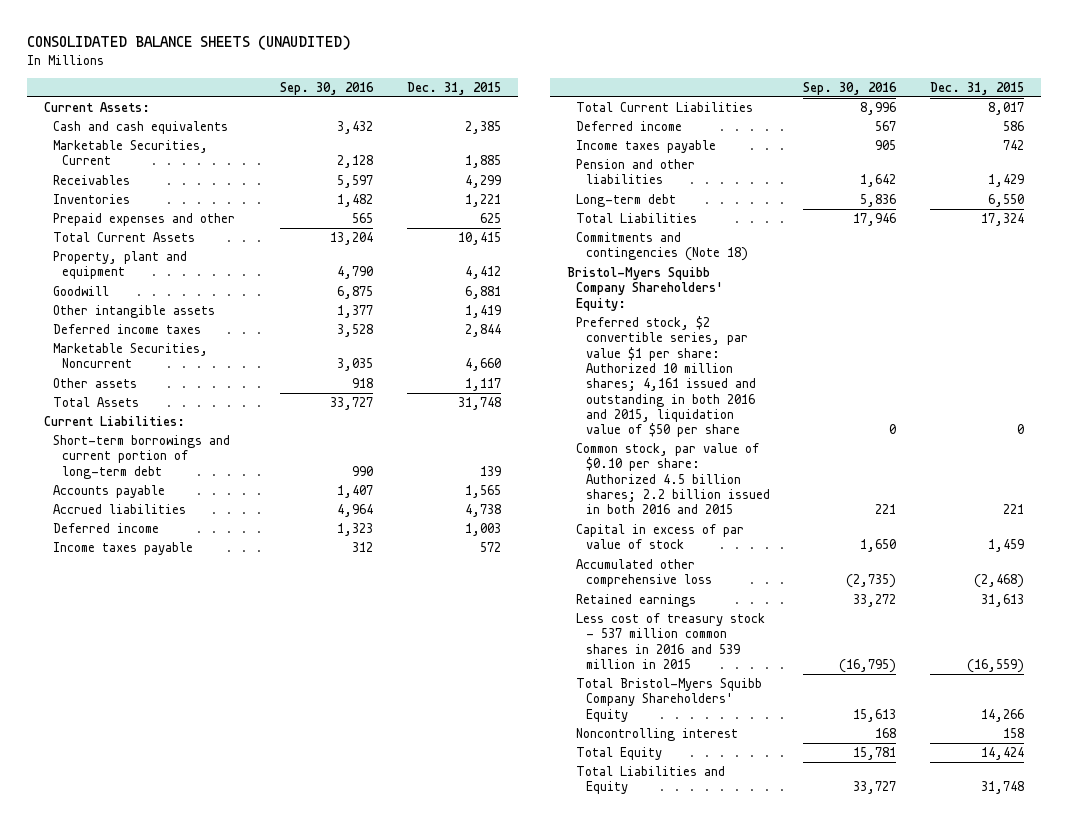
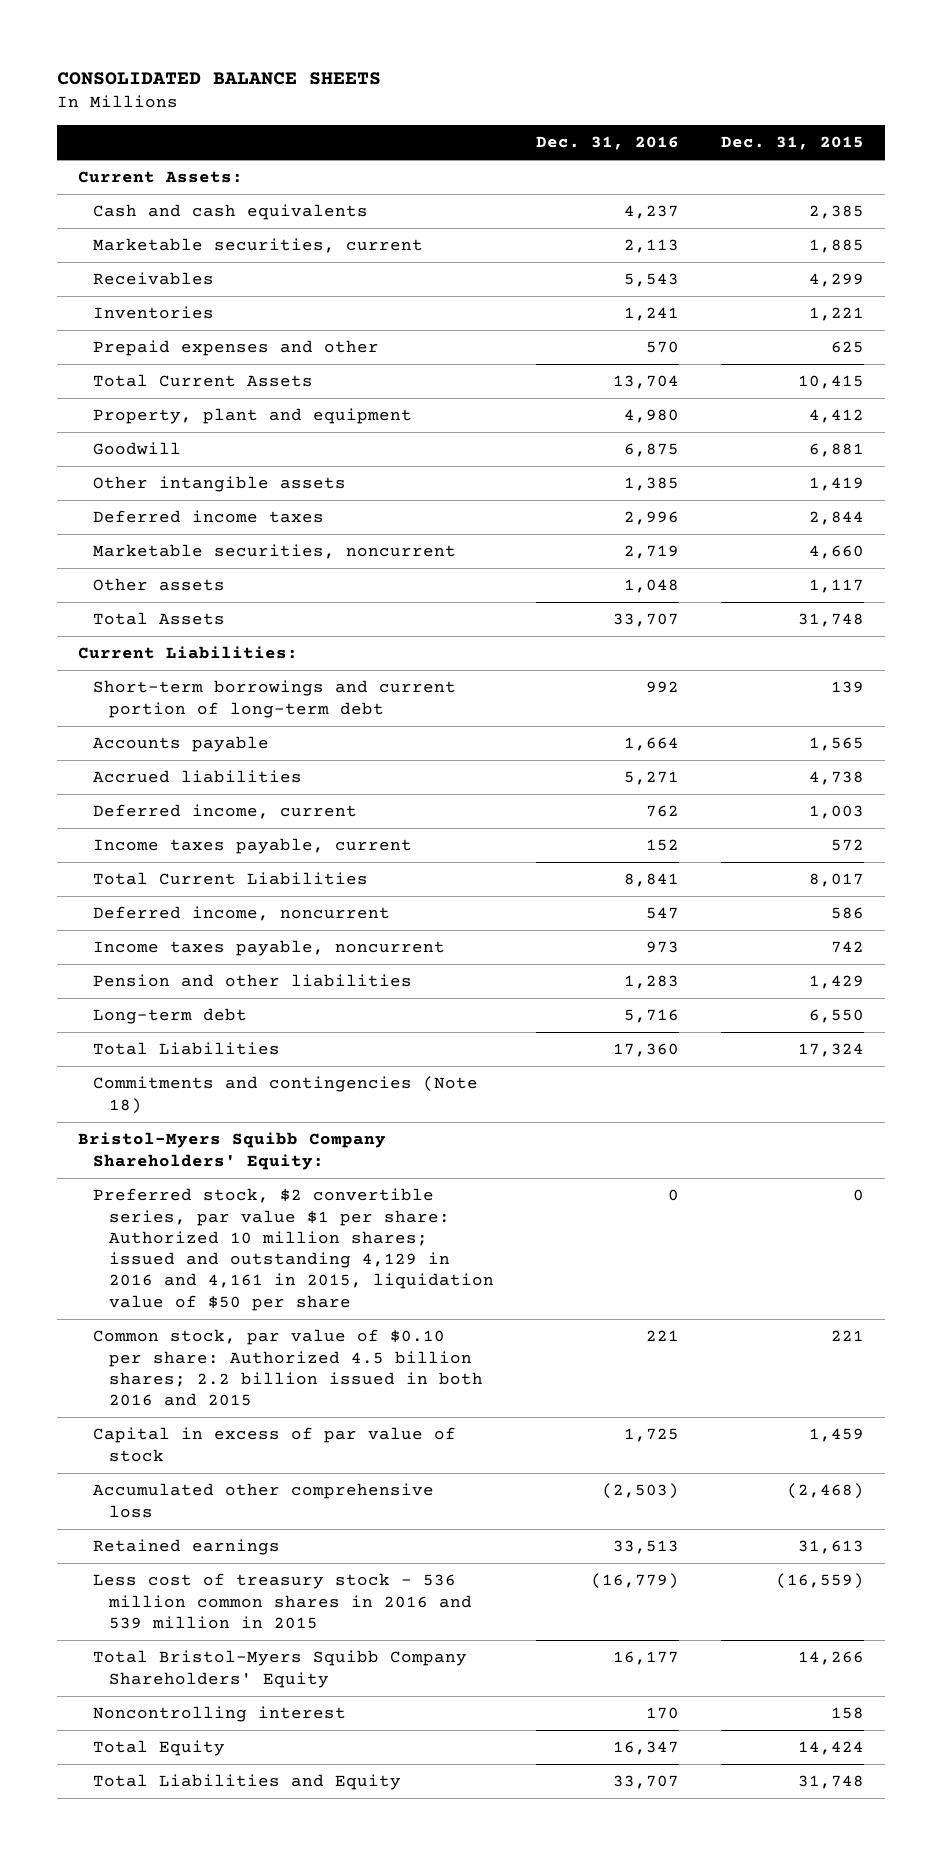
- CONSOLIDATED BALANCE SHEETS (UNAUDITED)
+ CONSOLIDATED BALANCE SHEETS
- | Sep. 30, 2016 | Dec. 31, 2015
+ | Dec. 31, 2016 | Dec. 31, 2015
- Marketable Securities, Current | 2,128 | 1,885
+ Marketable securities, current | 2,113 | 1,885
- Marketable Securities, Noncurrent | 3,035 | 4,660
+ Marketable securities, noncurrent | 2,719 | 4,660
- Deferred income | 1,323 | 1,003
- Income taxes payable | 312 | 572
+ Deferred income, current | 762 | 1,003
+ Income taxes payable, current | 152 | 572
- Deferred income | 567 | 586
- Income taxes payable | 905 | 742
+ Deferred income, noncurrent | 547 | 586
+ Income taxes payable, noncurrent | 973 | 742
- Preferred stock, $2 convertible series, par value $1 per share: Authorized 10 million shares; 4,161 issued and outstanding in both 2016 and 2015, liquidation value of $50 per share | 0 | 0
+ Preferred stock, $2 convertible series, par value $1 per share: Authorized 10 million shares; issued and outstanding 4,129 in 2016 and 4,161 in 2015, liquidation value of $50 per share | 0 | 0
- Less cost of treasury stock - 537 million common shares in 2016 and 539 million in 2015 | (16,795) | (16,559)
+ Less cost of treasury stock - 536 million common shares in 2016 and 539 million in 2015 | (16,779) | (16,559)

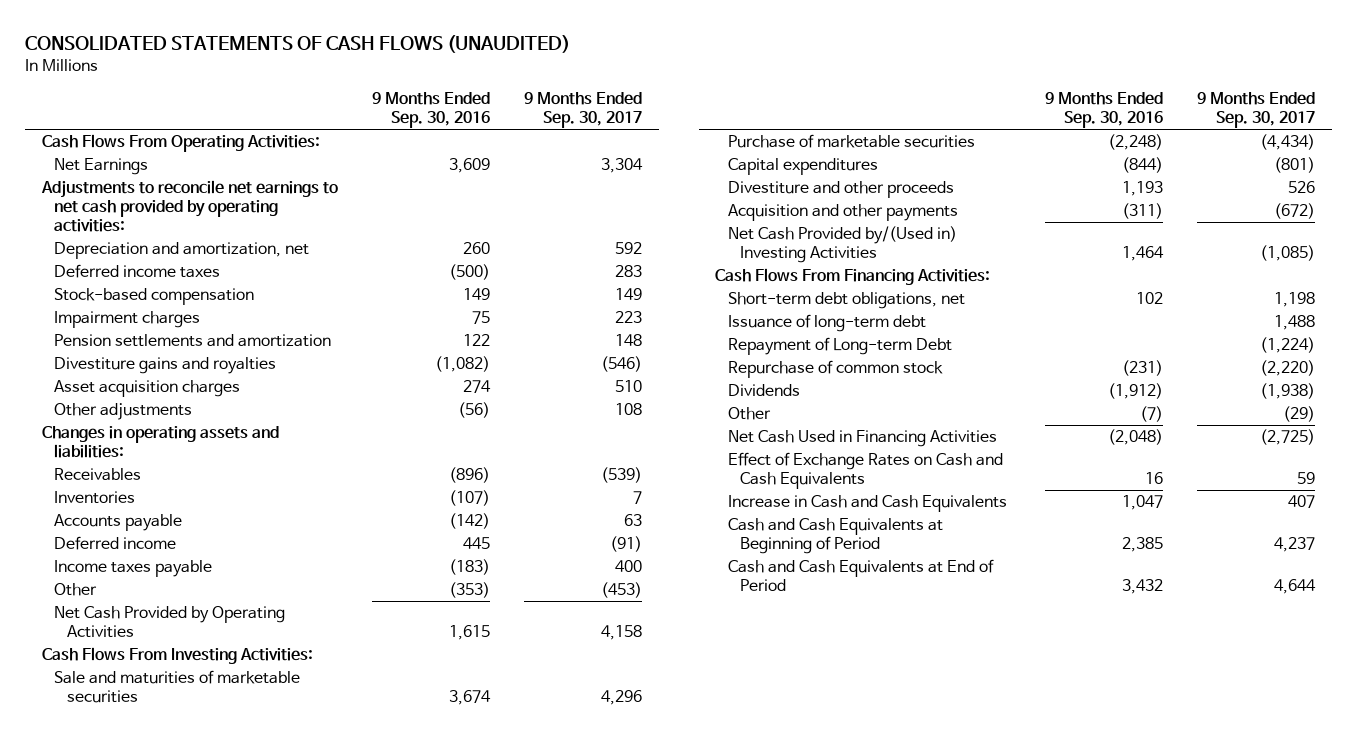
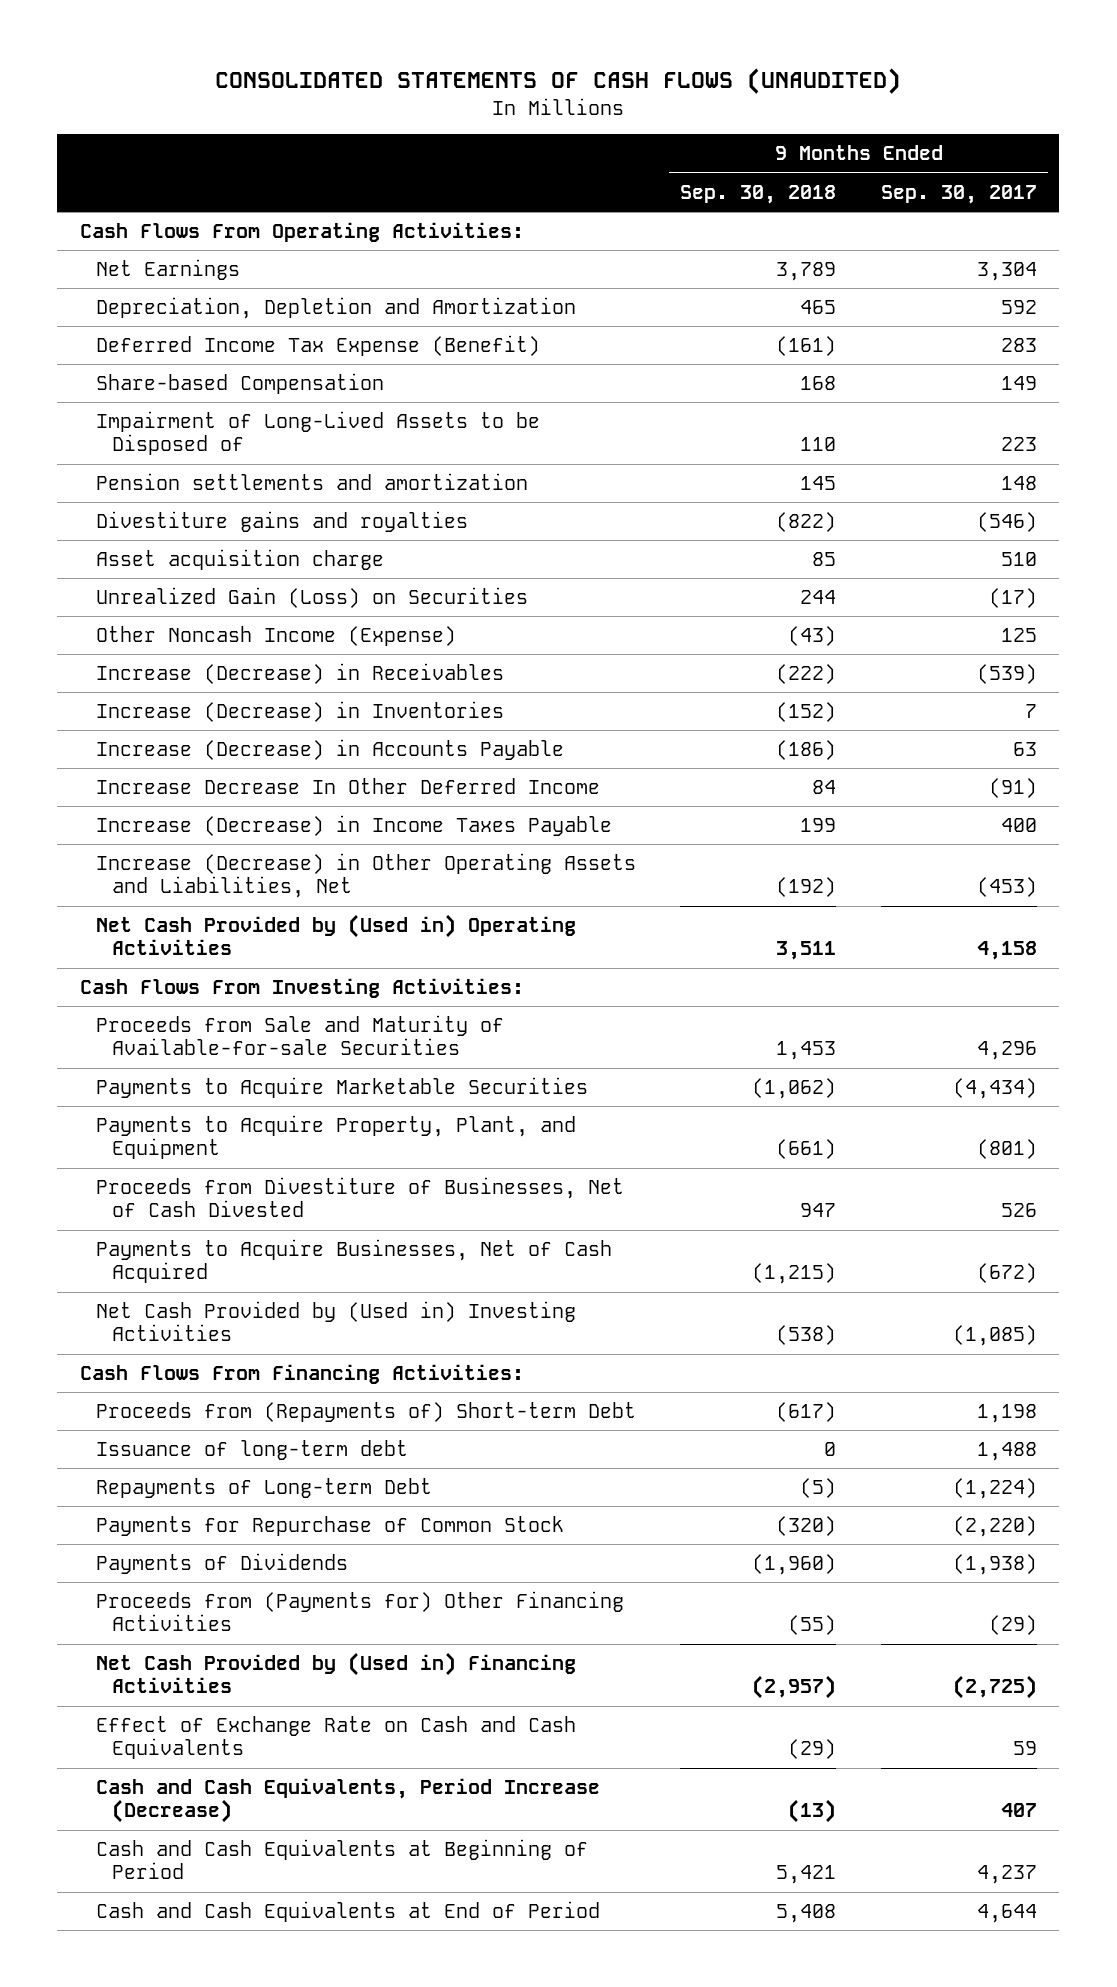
- | 9 Months Ended Sep. 30, 2016 | 9 Months Ended Sep. 30, 2017
+ | 9 Months Ended Sep. 30, 2018 | 9 Months Ended Sep. 30, 2017
- Adjustments to reconcile net earnings to net cash provided by operating activities:
- Depreciation and amortization, net | 260 | 592
- Deferred income taxes | (500) | 283
- Stock-based compensation | 149 | 149
- Impairment charges | 75 | 223
+ Depreciation, Depletion and Amortization | 465 | 592
+ Deferred Income Tax Expense (Benefit) | (161) | 283
+ Share-based Compensation | 168 | 149
+ Impairment of Long-Lived Assets to be Disposed of | 110 | 223
- Asset acquisition charges | 274 | 510
- Other adjustments | (56) | 108
- Changes in operating assets and liabilities:
- Receivables | (896) | (539)
- Inventories | (107) | 7
- Accounts payable | (142) | 63
- Deferred income | 445 | (91)
- Income taxes payable | (183) | 400
- Other | (353) | (453)
- Net Cash Provided by Operating Activities | 1,615 | 4,158
+ Asset acquisition charge | 85 | 510
+ Unrealized Gain (Loss) on Securities | 244 | (17)
+ Other Noncash Income (Expense) | (43) | 125
+ Increase (Decrease) in Receivables | (222) | (539)
+ Increase (Decrease) in Inventories | (152) | 7
+ Increase (Decrease) in Accounts Payable | (186) | 63
+ Increase Decrease In Other Deferred Income | 84 | (91)
+ Increase (Decrease) in Income Taxes Payable | 199 | 400
+ Increase (Decrease) in Other Operating Assets and Liabilities, Net | (192) | (453)
+ Net Cash Provided by (Used in) Operating Activities | 3,511 | 4,158
- Sale and maturities of marketable securities | 3,674 | 4,296
- Purchase of marketable securities | (2,248) | (4,434)
- Capital expenditures | (844) | (801)
- Divestiture and other proceeds | 1,193 | 526
- Acquisition and other payments | (311) | (672)
- Net Cash Provided by/(Used in) Investing Activities | 1,464 | (1,085)
+ Proceeds from Sale and Maturity of Available-for-sale Securities | 1,453 | 4,296
+ Payments to Acquire Marketable Securities | (1,062) | (4,434)
+ Payments to Acquire Property, Plant, and Equipment | (661) | (801)
+ Proceeds from Divestiture of Businesses, Net of Cash Divested | 947 | 526
+ Payments to Acquire Businesses, Net of Cash Acquired | (1,215) | (672)
+ Net Cash Provided by (Used in) Investing Activities | (538) | (1,085)
- Short-term debt obligations, net | 102 | 1,198
+ Proceeds from (Repayments of) Short-term Debt | (617) | 1,198
- Repayment of Long-term Debt | | (1,224)
- Repurchase of common stock | (231) | (2,220)
- Dividends | (1,912) | (1,938)
- Other | (7) | (29)
- Net Cash Used in Financing Activities | (2,048) | (2,725)
- Effect of Exchange Rates on Cash and Cash Equivalents | 16 | 59
- Increase in Cash and Cash Equivalents | 1,047 | 407
+ Repayments of Long-term Debt | (5) | (1,224)
+ Payments for Repurchase of Common Stock | (320) | (2,220)
+ Payments of Dividends | (1,960) | (1,938)
+ Proceeds from (Payments for) Other Financing Activities | (55) | (29)
+ Net Cash Provided by (Used in) Financing Activities | (2,957) | (2,725)
+ Effect of Exchange Rate on Cash and Cash Equivalents | (29) | 59
+ Cash and Cash Equivalents, Period Increase (Decrease) | (13) | 407

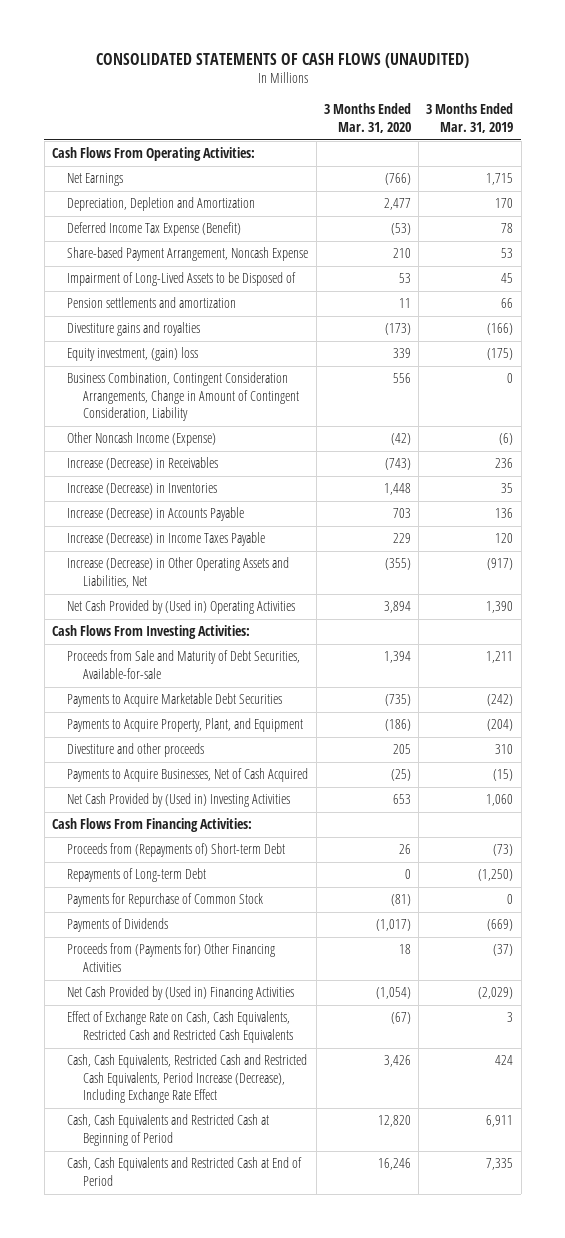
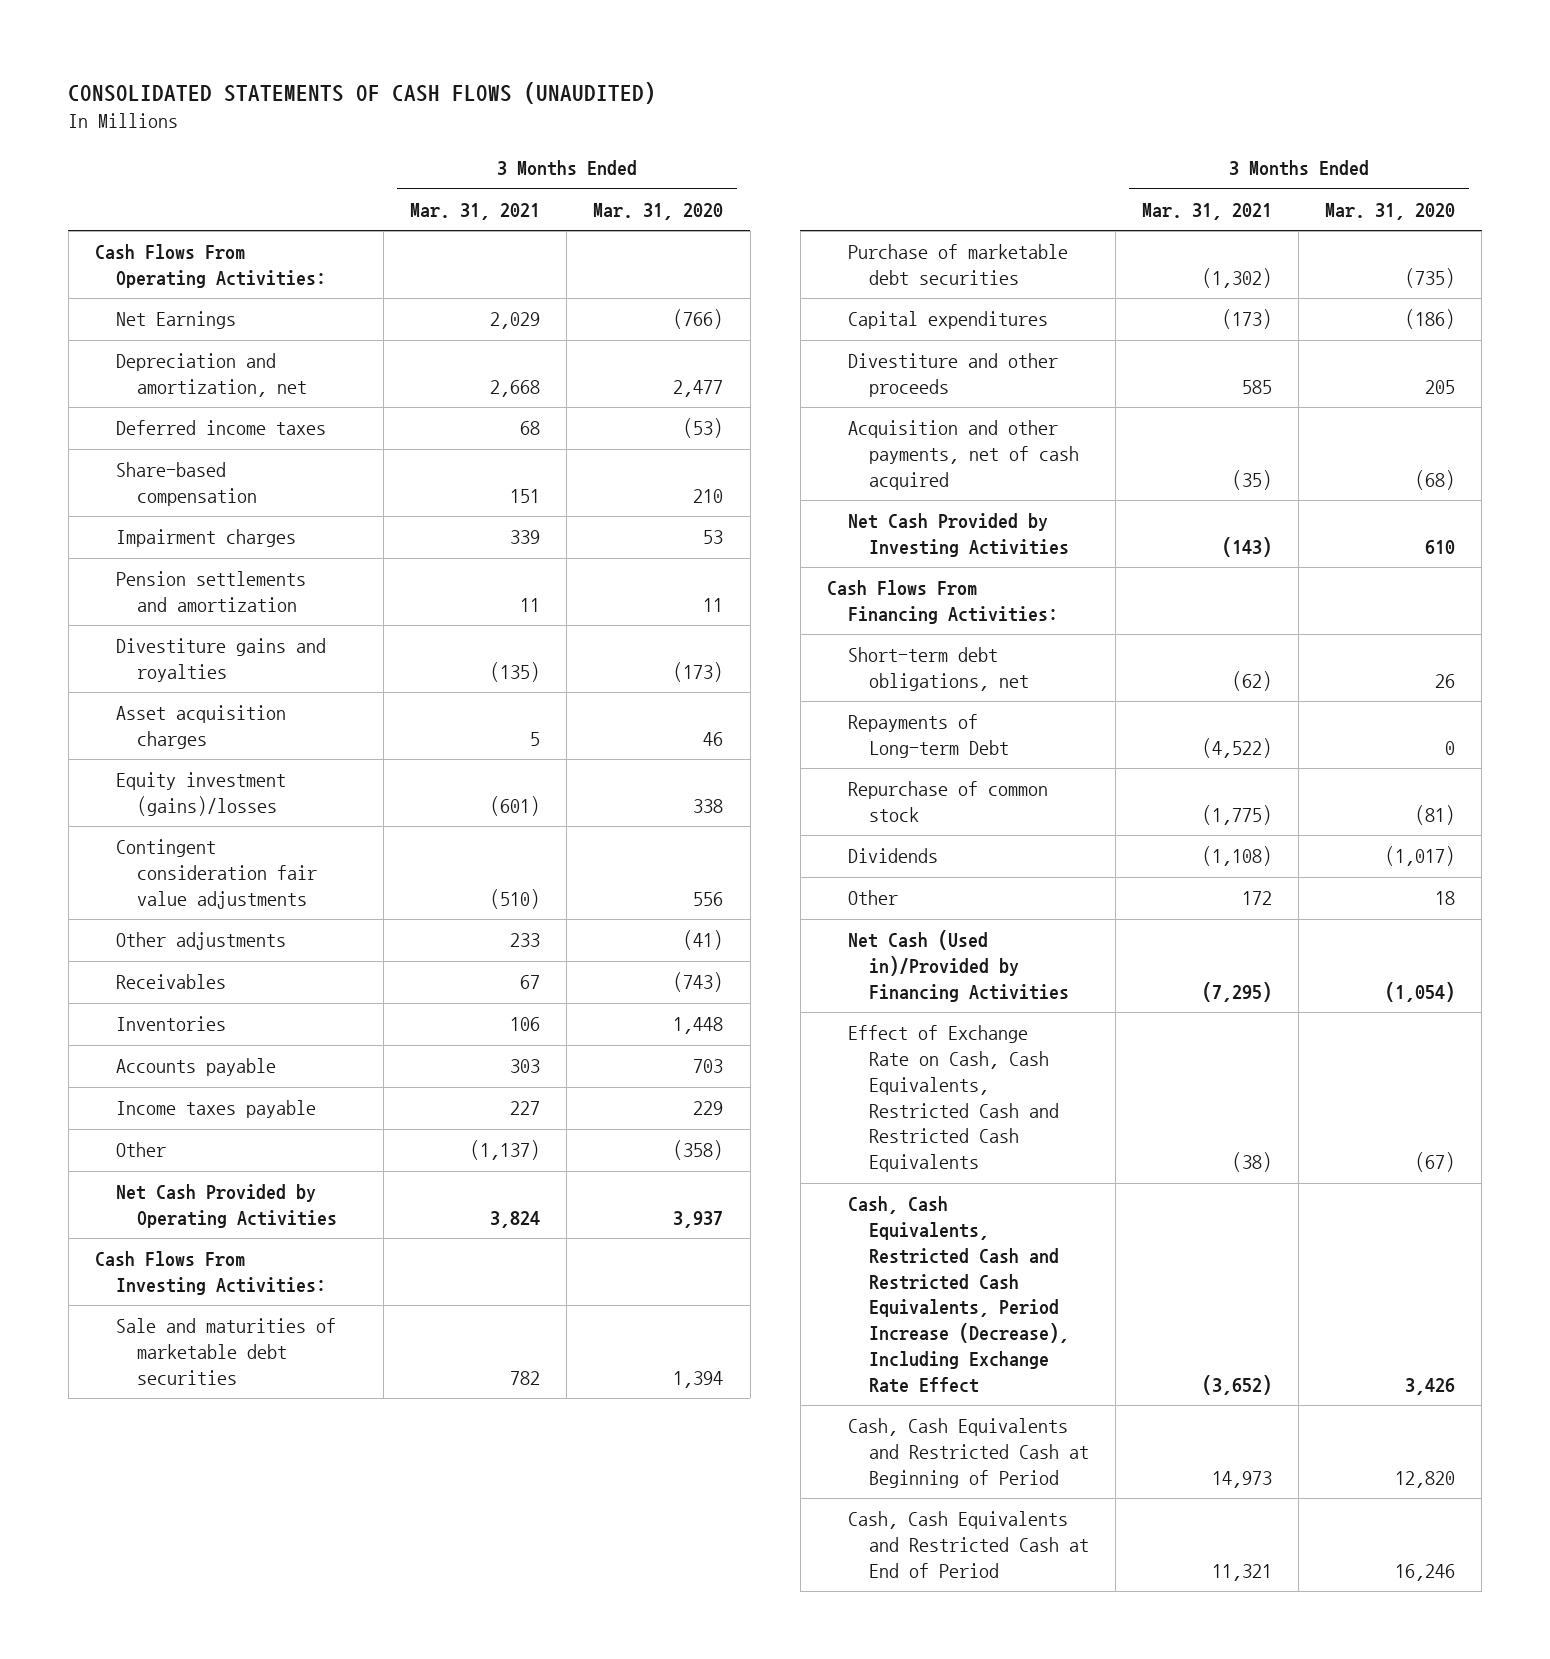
- | 3 Months Ended Mar. 31, 2020 | 3 Months Ended Mar. 31, 2019
+ | 3 Months Ended Mar. 31, 2021 | 3 Months Ended Mar. 31, 2020
- Depreciation, Depletion and Amortization | 2,477 | 170
- Deferred Income Tax Expense (Benefit) | (53) | 78
- Share-based Payment Arrangement, Noncash Expense | 210 | 53
- Impairment of Long-Lived Assets to be Disposed of | 53 | 45
+ Depreciation and amortization, net | 2,668 | 2,477
+ Deferred income taxes | 68 | (53)
+ Share-based compensation | 151 | 210
+ Impairment charges | 339 | 53
- Equity investment, (gain) loss | 339 | (175)
- Business Combination, Contingent Consideration Arrangements, Change in Amount of Contingent Consideration, Liability | 556 | 0
- Other Noncash Income (Expense) | (42) | (6)
- Increase (Decrease) in Receivables | (743) | 236
- Increase (Decrease) in Inventories | 1,448 | 35
- Increase (Decrease) in Accounts Payable | 703 | 136
- Increase (Decrease) in Income Taxes Payable | 229 | 120
- Increase (Decrease) in Other Operating Assets and Liabilities, Net | (355) | (917)
- Net Cash Provided by (Used in) Operating Activities | 3,894 | 1,390
+ Asset acquisition charges | 5 | 46
+ Equity investment (gains)/losses | (601) | 338
+ Contingent consideration fair value adjustments | (510) | 556
+ Other adjustments | 233 | (41)
+ Receivables | 67 | (743)
+ Inventories | 106 | 1,448
+ Accounts payable | 303 | 703
+ Income taxes payable | 227 | 229
+ Other | (1,137) | (358)
+ Net Cash Provided by Operating Activities | 3,824 | 3,937
- Proceeds from Sale and Maturity of Debt Securities, Available-for-sale | 1,394 | 1,211
- Payments to Acquire Marketable Debt Securities | (735) | (242)
- Payments to Acquire Property, Plant, and Equipment | (186) | (204)
+ Sale and maturities of marketable debt securities | 782 | 1,394
+ Purchase of marketable debt securities | (1,302) | (735)
+ Capital expenditures | (173) | (186)
- Payments to Acquire Businesses, Net of Cash Acquired | (25) | (15)
- Net Cash Provided by (Used in) Investing Activities | 653 | 1,060
+ Acquisition and other payments, net of cash acquired | (35) | (68)
+ Net Cash Provided by Investing Activities | (143) | 610
- Proceeds from (Repayments of) Short-term Debt | 26 | (73)
+ Short-term debt obligations, net | (62) | 26
- Payments for Repurchase of Common Stock | (81) | 0
- Payments of Dividends | (1,017) | (669)
- Proceeds from (Payments for) Other Financing Activities | 18 | (37)
- Net Cash Provided by (Used in) Financing Activities | (1,054) | (2,029)
+ Repurchase of common stock | (1,775) | (81)
+ Dividends | (1,108) | (1,017)
+ Other | 172 | 18
+ Net Cash (Used in)/Provided by Financing Activities | (7,295) | (1,054)

